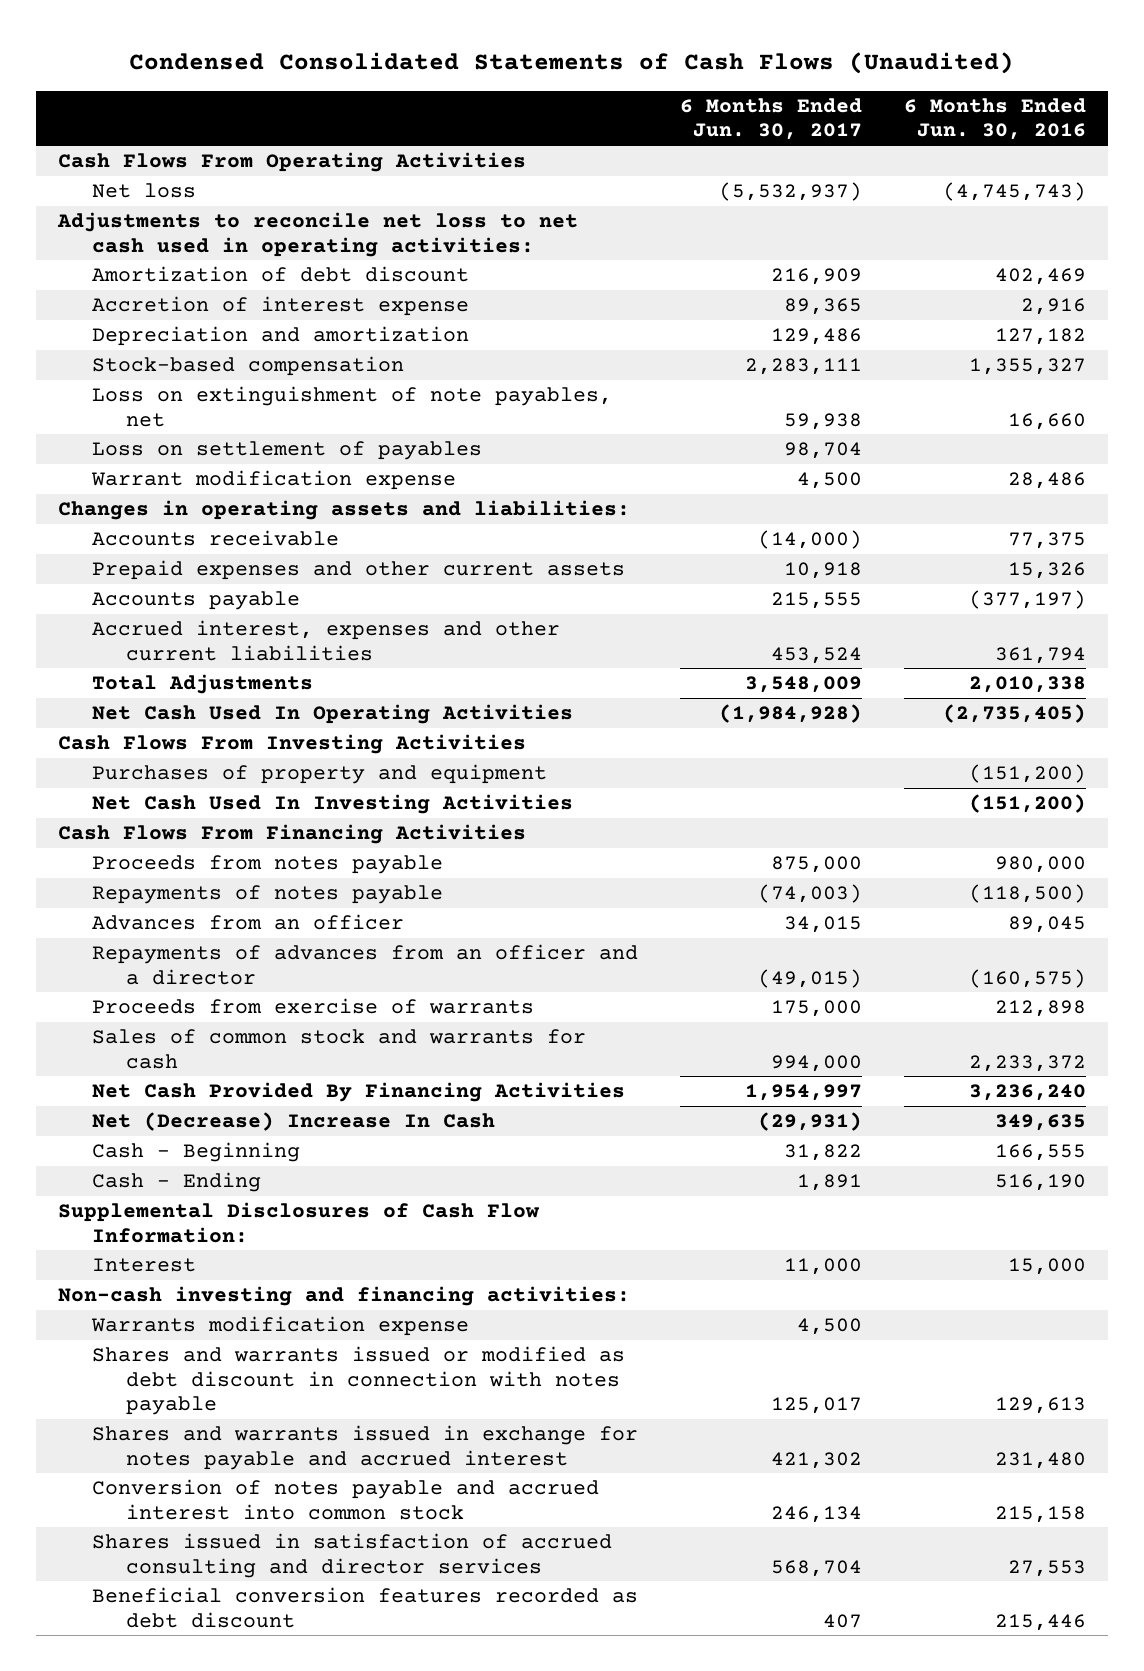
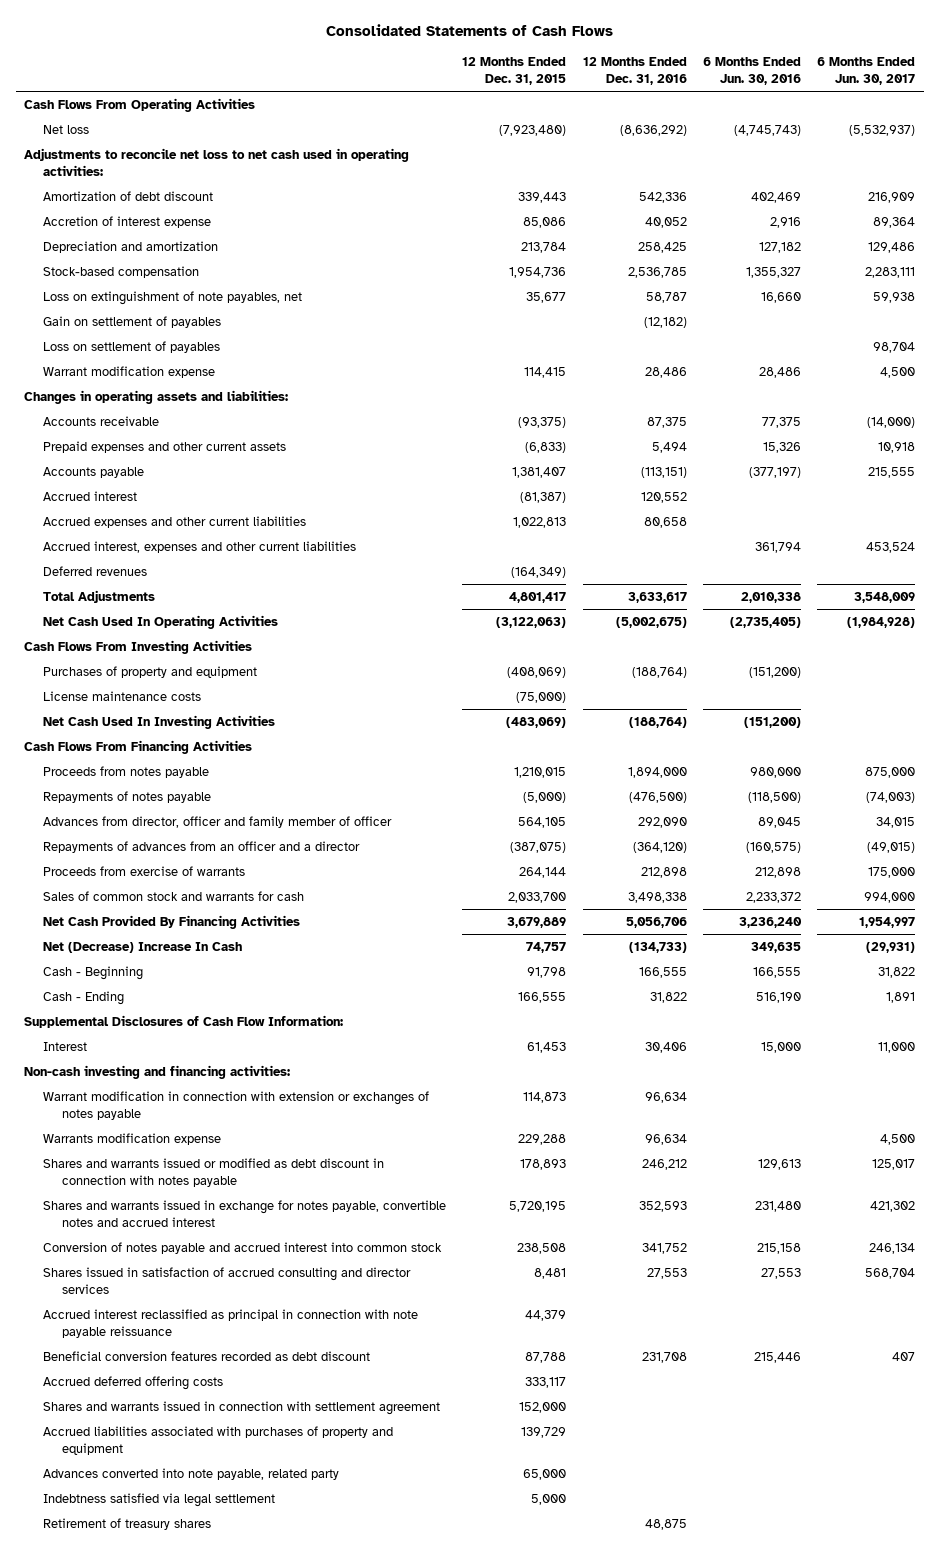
- Condensed Consolidated Statements of Cash Flows (Unaudited)
+ Consolidated Statements of Cash Flows
- | 6 Months Ended Jun. 30, 2017 | 6 Months Ended Jun. 30, 2016
+ | 12 Months Ended Dec. 31, 2015 | 12 Months Ended Dec. 31, 2016 | 6 Months Ended Jun. 30, 2016 | 6 Months Ended Jun. 30, 2017
- Accretion of interest expense | 89,365 | 2,916
+ Accretion of interest expense | 85,086 | 40,052 | 2,916 | 89,364
+ Gain on settlement of payables | | (12,182) | |
+ Accrued interest | (81,387) | 120,552 | |
+ Accrued expenses and other current liabilities | 1,022,813 | 80,658 | |
+ Deferred revenues | (164,349) | | |
+ License maintenance costs | (75,000) | | |
- Advances from an officer | 34,015 | 89,045
+ Advances from director, officer and family member of officer | 564,105 | 292,090 | 89,045 | 34,015
+ Warrant modification in connection with extension or exchanges of notes payable | 114,873 | 96,634 | |
- Shares and warrants issued in exchange for notes payable and accrued interest | 421,302 | 231,480
+ Shares and warrants issued in exchange for notes payable, convertible notes and accrued interest | 5,720,195 | 352,593 | 231,480 | 421,302
+ Accrued interest reclassified as principal in connection with note payable reissuance | 44,379 | | |
+ Accrued deferred offering costs | 333,117 | | |
+ Shares and warrants issued in connection with settlement agreement | 152,000 | | |
+ Accrued liabilities associated with purchases of property and equipment | 139,729 | | |
+ Advances converted into note payable, related party | 65,000 | | |
+ Indebtness satisfied via legal settlement | 5,000 | | |
+ Retirement of treasury shares | | 48,875 | |

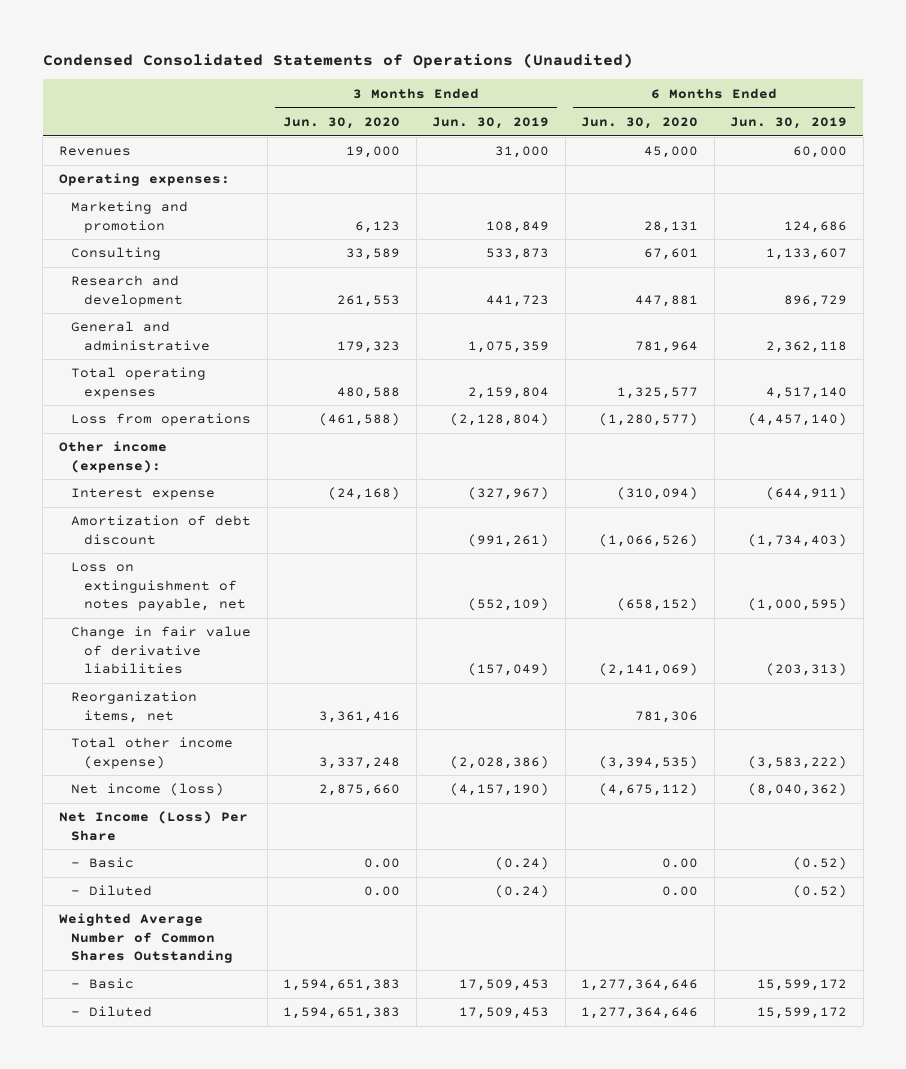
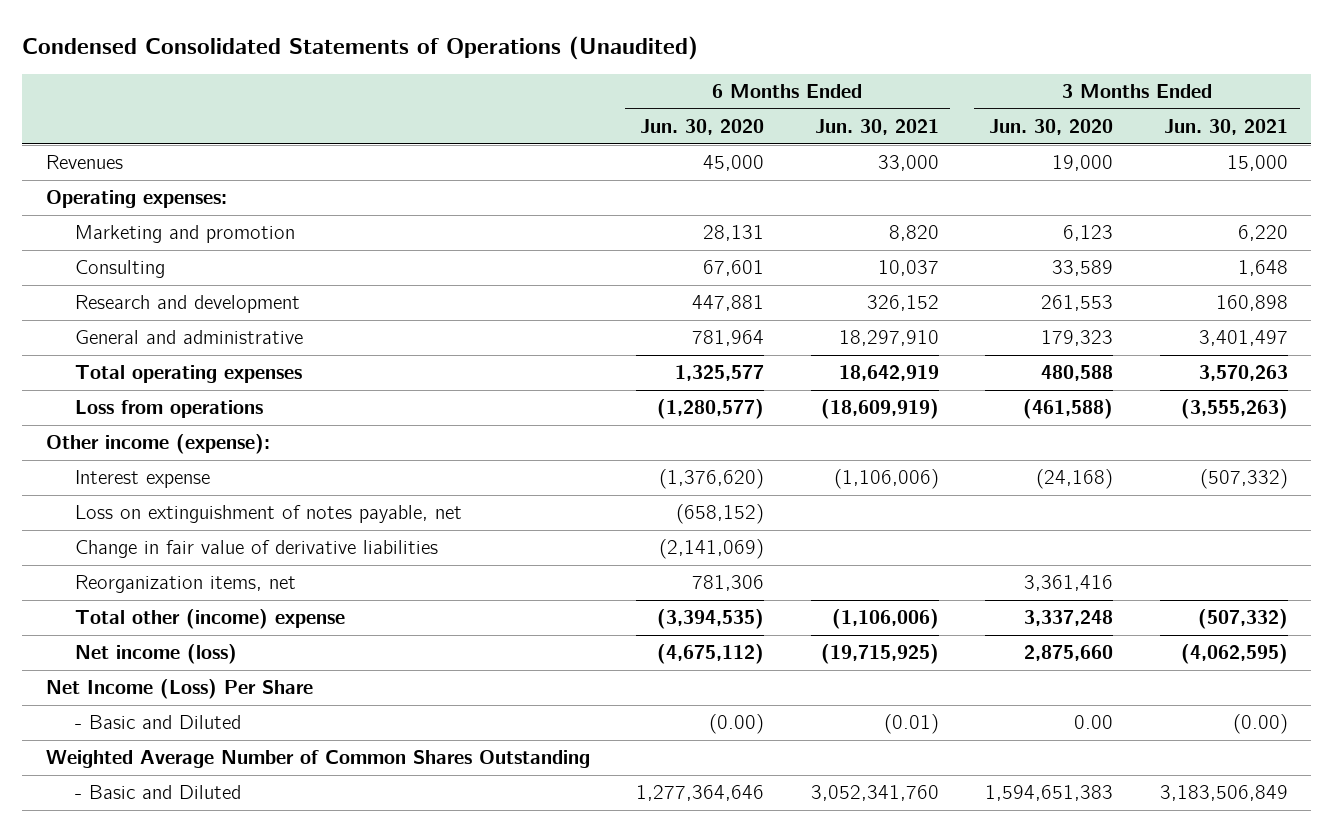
- | 3 Months Ended Jun. 30, 2020 | 3 Months Ended Jun. 30, 2019 | 6 Months Ended Jun. 30, 2020 | 6 Months Ended Jun. 30, 2019
+ | 6 Months Ended Jun. 30, 2020 | 6 Months Ended Jun. 30, 2021 | 3 Months Ended Jun. 30, 2020 | 3 Months Ended Jun. 30, 2021
- Interest expense | (24,168) | (327,967) | (310,094) | (644,911)
- Amortization of debt discount | | (991,261) | (1,066,526) | (1,734,403)
+ Interest expense | (1,376,620) | (1,106,006) | (24,168) | (507,332)
- Total other income (expense) | 3,337,248 | (2,028,386) | (3,394,535) | (3,583,222)
+ Total other (income) expense | (3,394,535) | (1,106,006) | 3,337,248 | (507,332)
- - Basic | 0.00 | (0.24) | 0.00 | (0.52)
- - Diluted | 0.00 | (0.24) | 0.00 | (0.52)
+ - Basic and Diluted | (0.00) | (0.01) | 0.00 | (0.00)
- - Basic | 1,594,651,383 | 17,509,453 | 1,277,364,646 | 15,599,172
- - Diluted | 1,594,651,383 | 17,509,453 | 1,277,364,646 | 15,599,172
+ - Basic and Diluted | 1,277,364,646 | 3,052,341,760 | 1,594,651,383 | 3,183,506,849

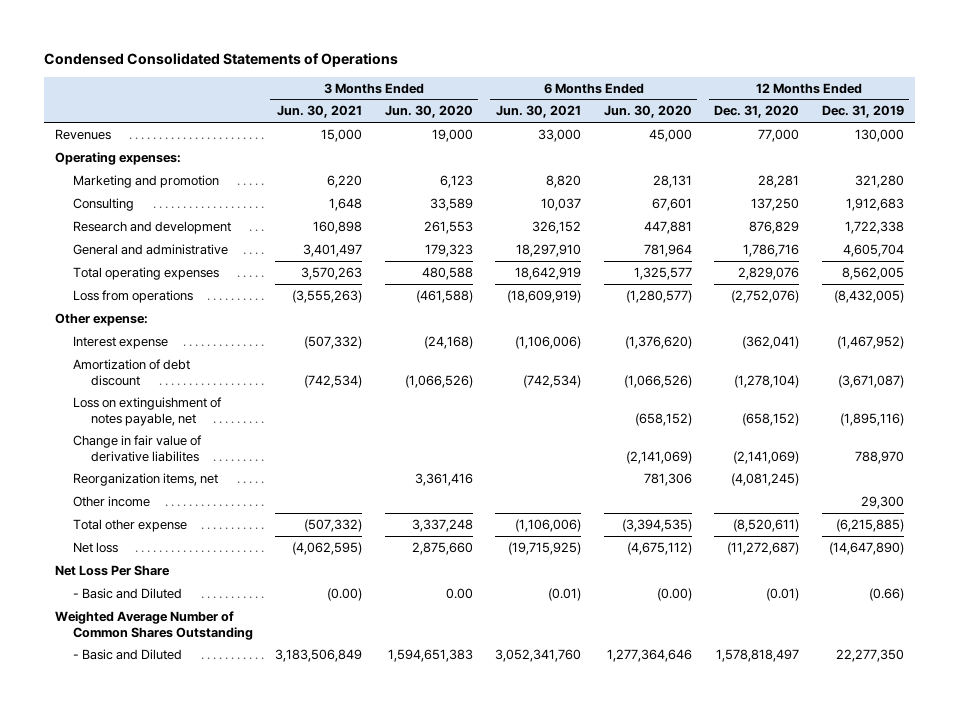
- Condensed Consolidated Statements of Operations (Unaudited)
+ Condensed Consolidated Statements of Operations
- | 6 Months Ended Jun. 30, 2020 | 6 Months Ended Jun. 30, 2021 | 3 Months Ended Jun. 30, 2020 | 3 Months Ended Jun. 30, 2021
+ | 3 Months Ended Jun. 30, 2021 | 3 Months Ended Jun. 30, 2020 | 6 Months Ended Jun. 30, 2021 | 6 Months Ended Jun. 30, 2020 | 12 Months Ended Dec. 31, 2020 | 12 Months Ended Dec. 31, 2019
- Other income (expense):
+ Other expense:
+ Amortization of debt discount | (742,534) | (1,066,526) | (742,534) | (1,066,526) | (1,278,104) | (3,671,087)
- Change in fair value of derivative liabilities | (2,141,069) | | |
+ Change in fair value of derivative liabilites | | | | (2,141,069) | (2,141,069) | 788,970
- Total other (income) expense | (3,394,535) | (1,106,006) | 3,337,248 | (507,332)
- Net income (loss) | (4,675,112) | (19,715,925) | 2,875,660 | (4,062,595)
- Net Income (Loss) Per Share
+ Other income | | | | | | 29,300
+ Total other expense | (507,332) | 3,337,248 | (1,106,006) | (3,394,535) | (8,520,611) | (6,215,885)
+ Net loss | (4,062,595) | 2,875,660 | (19,715,925) | (4,675,112) | (11,272,687) | (14,647,890)
+ Net Loss Per Share

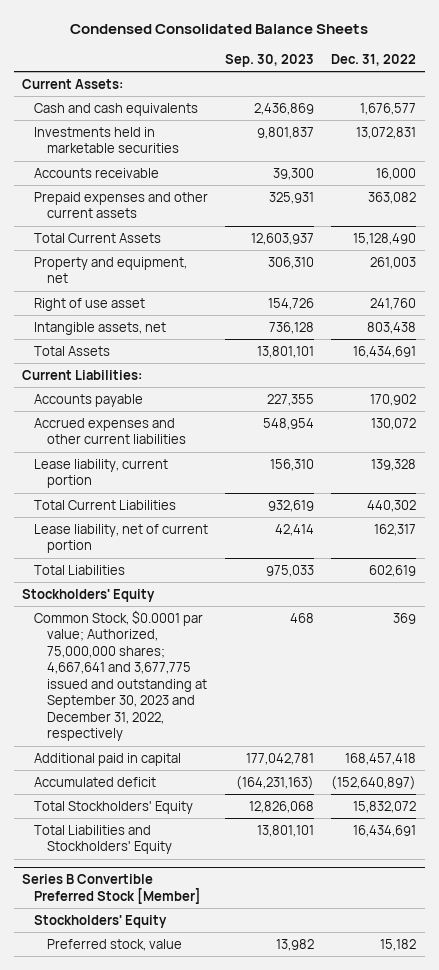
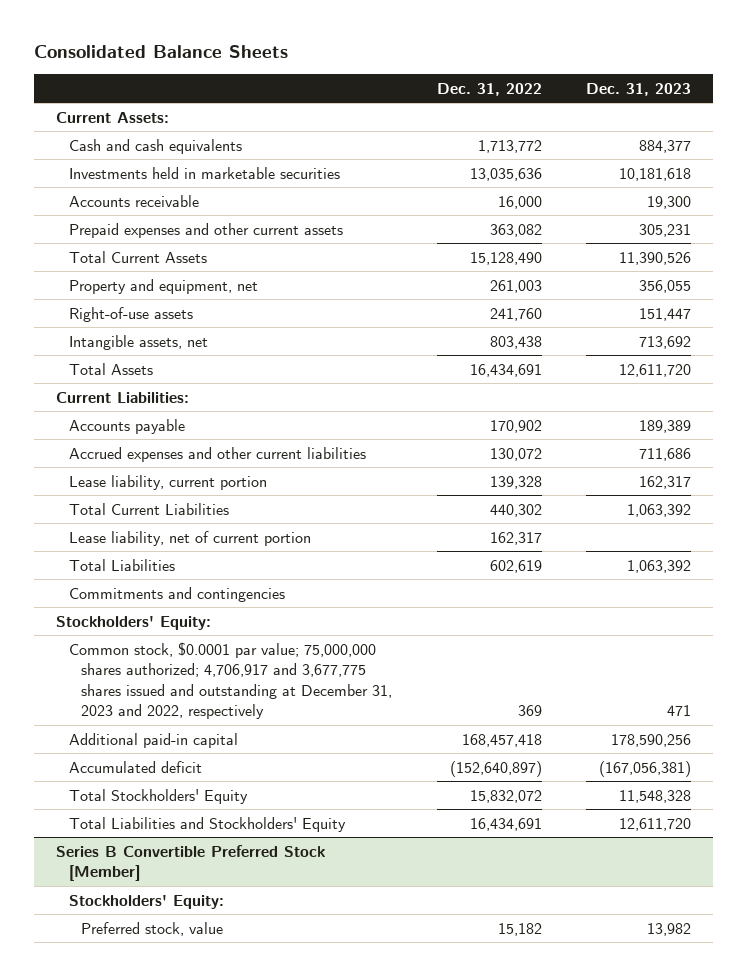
- Condensed Consolidated Balance Sheets
+ Consolidated Balance Sheets
- | Sep. 30, 2023 | Dec. 31, 2022
+ | Dec. 31, 2022 | Dec. 31, 2023
- Cash and cash equivalents | 2,436,869 | 1,676,577
- Investments held in marketable securities | 9,801,837 | 13,072,831
+ Cash and cash equivalents | 1,713,772 | 884,377
+ Investments held in marketable securities | 13,035,636 | 10,181,618
- Right of use asset | 154,726 | 241,760
+ Right-of-use assets | 241,760 | 151,447
- Stockholders' Equity
- Common Stock, $0.0001 par value; Authorized, 75,000,000 shares; 4,667,641 and 3,677,775 issued and outstanding at September 30, 2023 and December 31, 2022, respectively | 468 | 369
- Additional paid in capital | 177,042,781 | 168,457,418
+ Commitments and contingencies
+ Stockholders' Equity:
+ Common stock, $0.0001 par value; 75,000,000 shares authorized; 4,706,917 and 3,677,775 shares issued and outstanding at December 31, 2023 and 2022, respectively | 369 | 471
+ Additional paid-in capital | 168,457,418 | 178,590,256
@ Series B Convertible Preferred Stock [Member]
- Stockholders' Equity
+ Stockholders' Equity:

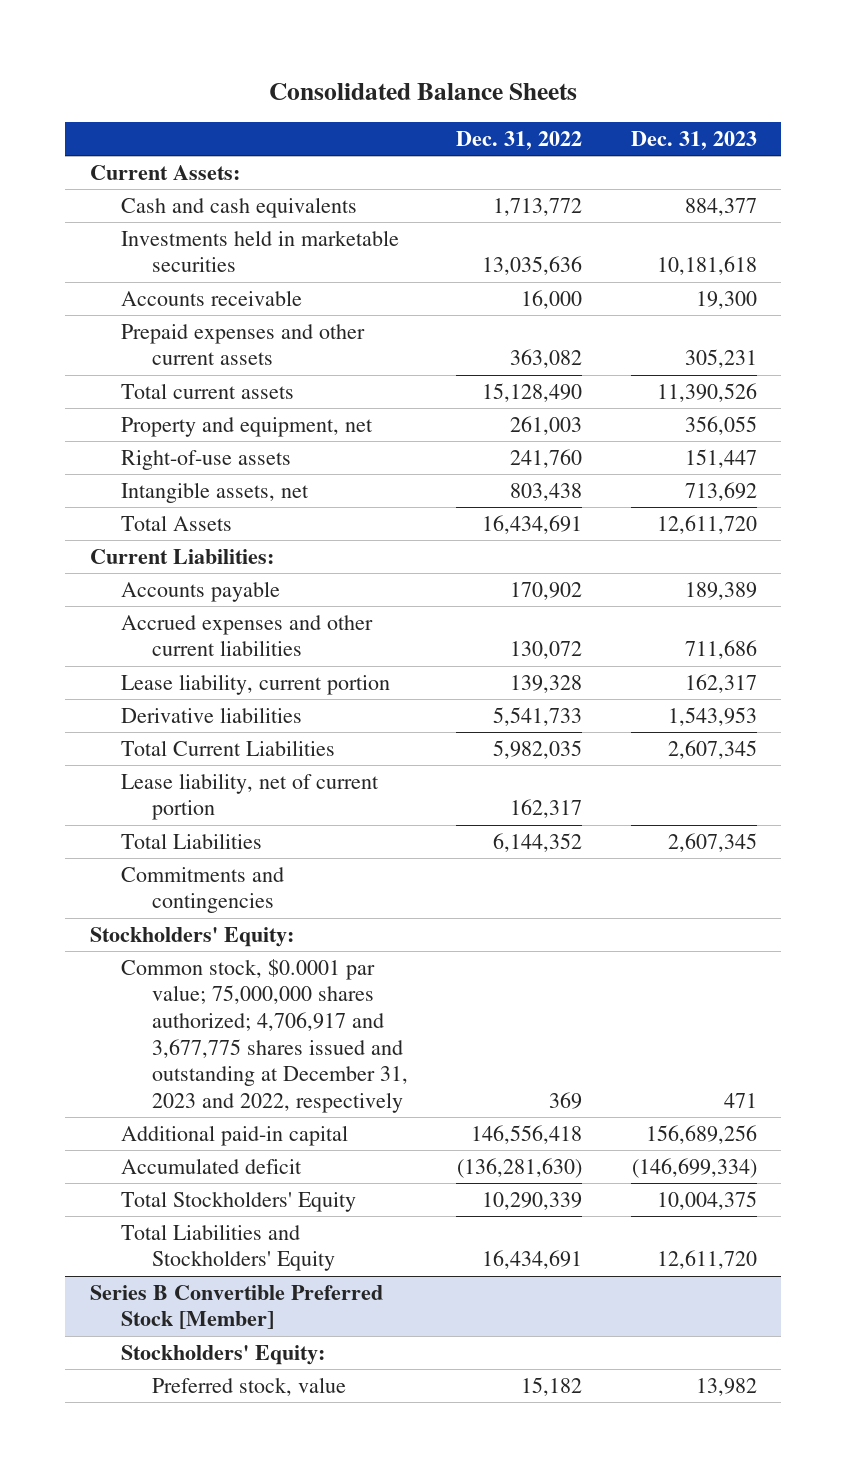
- Total Current Assets | 15,128,490 | 11,390,526
+ Total current assets | 15,128,490 | 11,390,526
- Total Current Liabilities | 440,302 | 1,063,392
+ Derivative liabilities | 5,541,733 | 1,543,953
+ Total Current Liabilities | 5,982,035 | 2,607,345
- Total Liabilities | 602,619 | 1,063,392
+ Total Liabilities | 6,144,352 | 2,607,345
- Additional paid-in capital | 168,457,418 | 178,590,256
- Accumulated deficit | (152,640,897) | (167,056,381)
- Total Stockholders' Equity | 15,832,072 | 11,548,328
+ Additional paid-in capital | 146,556,418 | 156,689,256
+ Accumulated deficit | (136,281,630) | (146,699,334)
+ Total Stockholders' Equity | 10,290,339 | 10,004,375

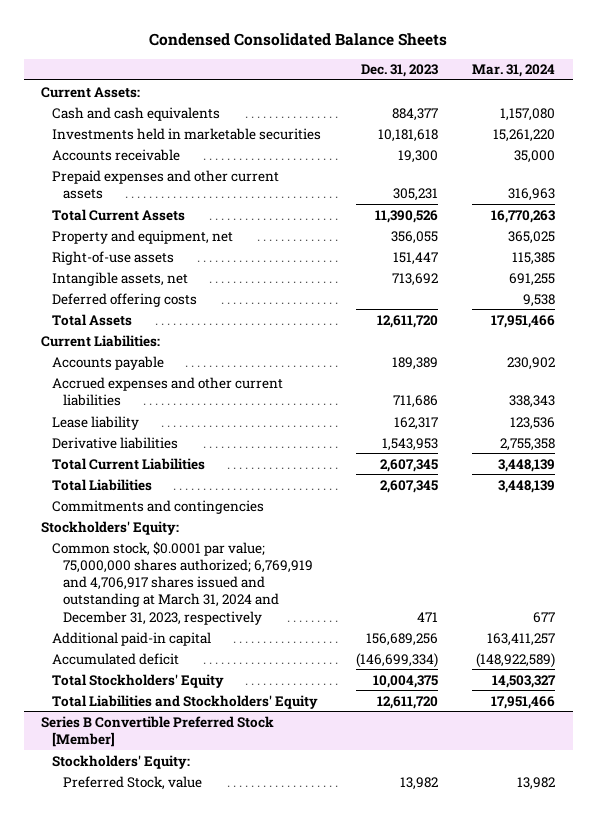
- Consolidated Balance Sheets
+ Condensed Consolidated Balance Sheets
- | Dec. 31, 2022 | Dec. 31, 2023
+ | Dec. 31, 2023 | Mar. 31, 2024
- Total current assets | 15,128,490 | 11,390,526
+ Total Current Assets | 11,390,526 | 16,770,263
+ Deferred offering costs | | 9,538
- Lease liability, current portion | 139,328 | 162,317
+ Lease liability | 162,317 | 123,536
- Lease liability, net of current portion | 162,317 |
- Common stock, $0.0001 par value; 75,000,000 shares authorized; 4,706,917 and 3,677,775 shares issued and outstanding at December 31, 2023 and 2022, respectively | 369 | 471
+ Common stock, $0.0001 par value; 75,000,000 shares authorized; 6,769,919 and 4,706,917 shares issued and outstanding at March 31, 2024 and December 31, 2023, respectively | 471 | 677
@ Series B Convertible Preferred Stock [Member]
- Preferred stock, value | 15,182 | 13,982
+ Preferred Stock, value | 13,982 | 13,982

